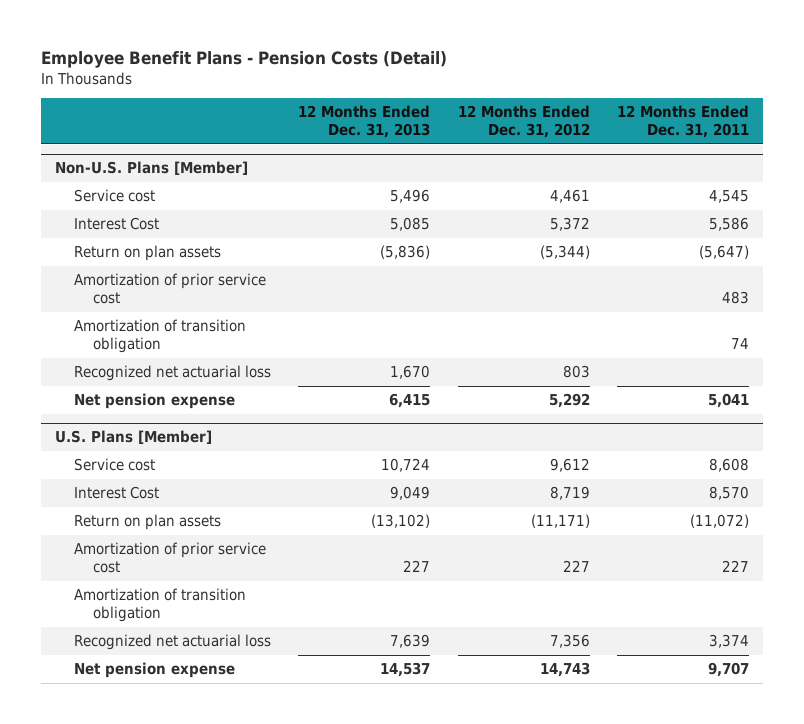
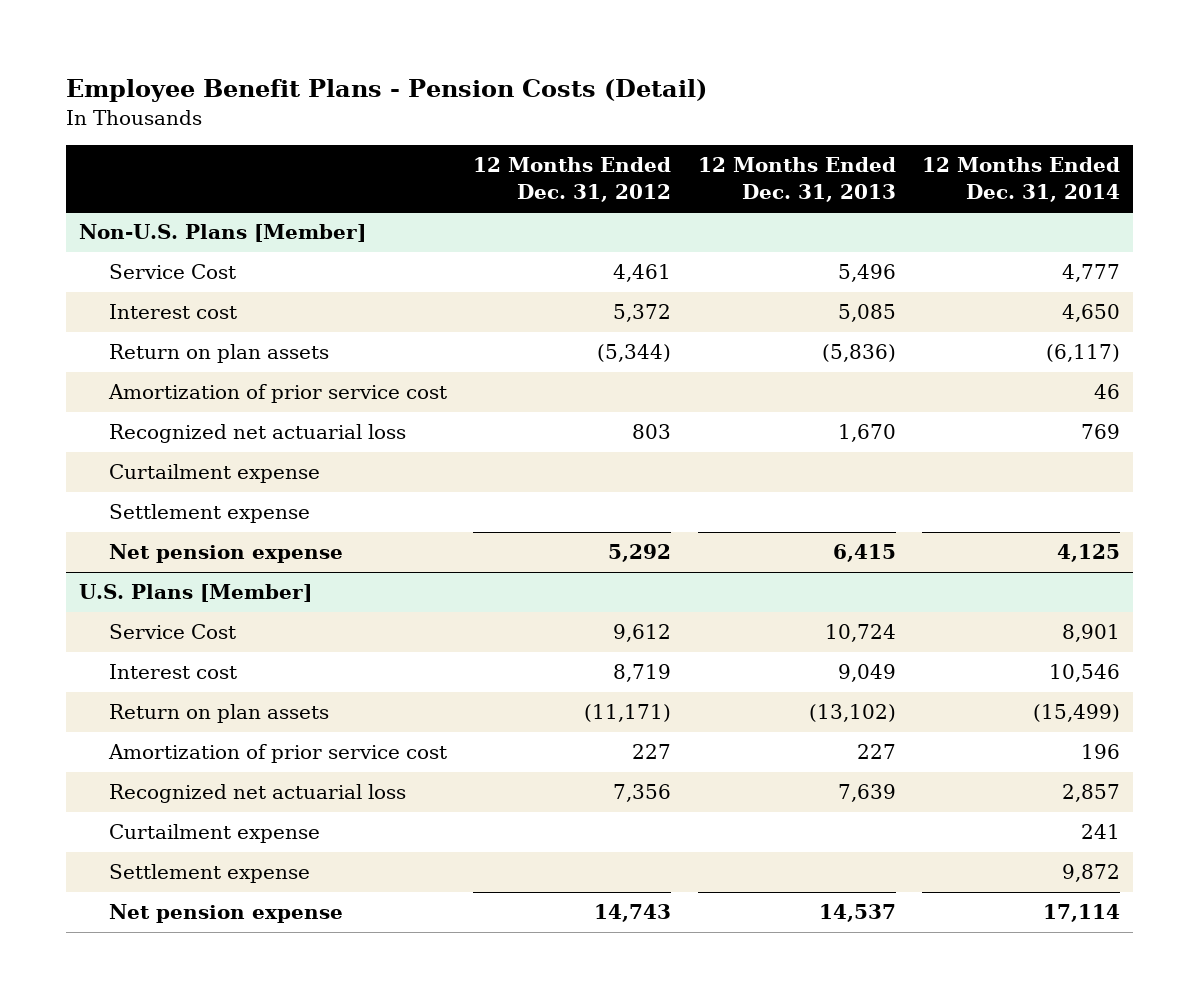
- | 12 Months Ended Dec. 31, 2013 | 12 Months Ended Dec. 31, 2012 | 12 Months Ended Dec. 31, 2011
+ | 12 Months Ended Dec. 31, 2012 | 12 Months Ended Dec. 31, 2013 | 12 Months Ended Dec. 31, 2014
@ Non-U.S. Plans [Member]
- Service cost | 5,496 | 4,461 | 4,545
- Interest Cost | 5,085 | 5,372 | 5,586
+ Service Cost | 4,461 | 5,496 | 4,777
+ Interest cost | 5,372 | 5,085 | 4,650
- Amortization of transition obligation | | | 74
+ Curtailment expense
+ Settlement expense
@ U.S. Plans [Member]
- Service cost | 10,724 | 9,612 | 8,608
- Interest Cost | 9,049 | 8,719 | 8,570
+ Service Cost | 9,612 | 10,724 | 8,901
+ Interest cost | 8,719 | 9,049 | 10,546
- Amortization of transition obligation
+ Curtailment expense | | | 241
+ Settlement expense | | | 9,872

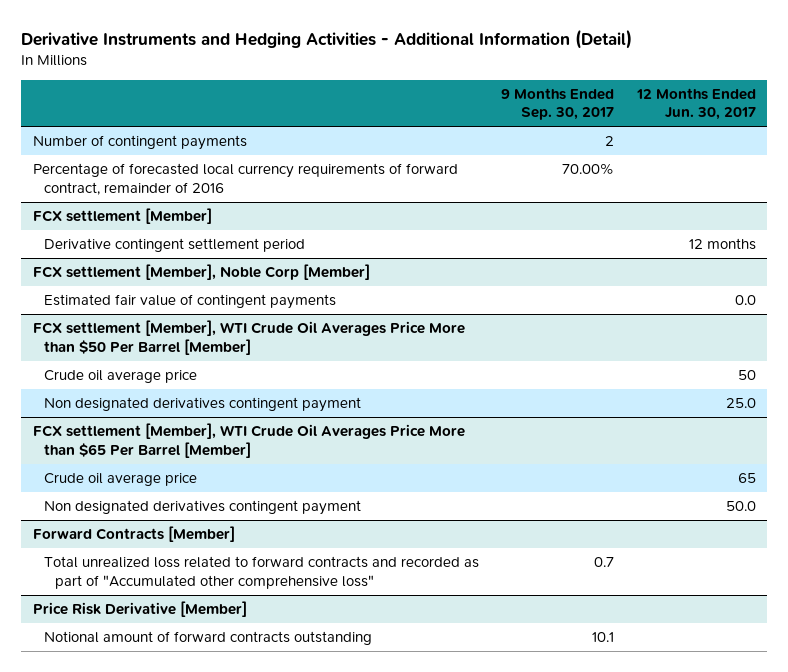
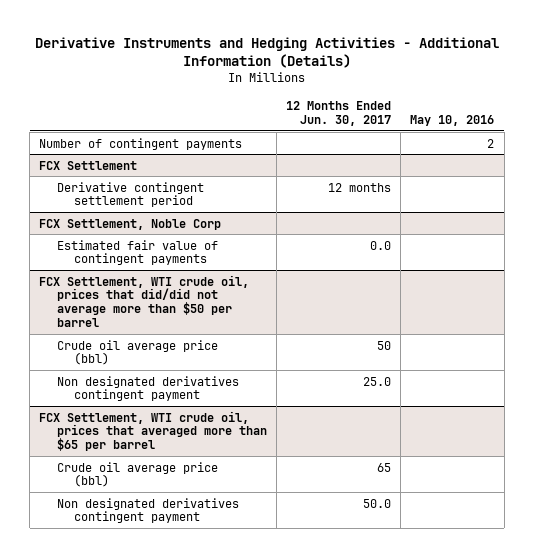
- Derivative Instruments and Hedging Activities - Additional Information (Detail)
+ Derivative Instruments and Hedging Activities - Additional Information (Details)
- | 9 Months Ended Sep. 30, 2017 | 12 Months Ended Jun. 30, 2017
+ | 12 Months Ended Jun. 30, 2017 | May 10, 2016
- Percentage of forecasted local currency requirements of forward contract, remainder of 2016 | 70.00% |
- FCX settlement [Member]
+ FCX Settlement
- FCX settlement [Member], Noble Corp [Member]
+ FCX Settlement, Noble Corp
- FCX settlement [Member], WTI Crude Oil Averages Price More than $50 Per Barrel [Member]
- Crude oil average price | | 50
+ FCX Settlement, WTI crude oil, prices that did/did not average more than $50 per barrel
+ Crude oil average price (bbl) | 50 |
- FCX settlement [Member], WTI Crude Oil Averages Price More than $65 Per Barrel [Member]
- Crude oil average price | | 65
+ FCX Settlement, WTI crude oil, prices that averaged more than $65 per barrel
+ Crude oil average price (bbl) | 65 |
- Forward Contracts [Member]
- Total unrealized loss related to forward contracts and recorded as part of "Accumulated other comprehensive loss" | 0.7 |
- Price Risk Derivative [Member]
- Notional amount of forward contracts outstanding | 10.1 |

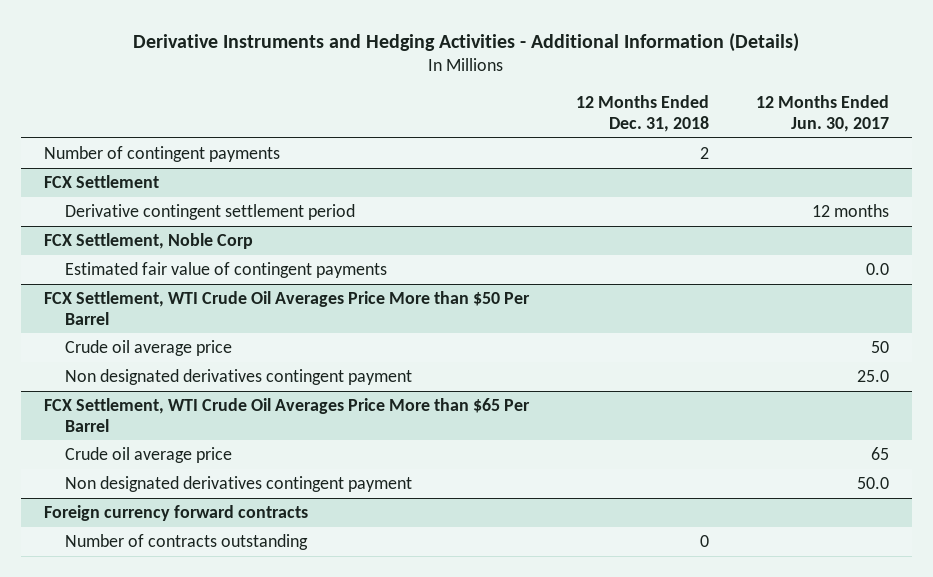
- | 12 Months Ended Jun. 30, 2017 | May 10, 2016
+ | 12 Months Ended Dec. 31, 2018 | 12 Months Ended Jun. 30, 2017
- FCX Settlement, WTI crude oil, prices that did/did not average more than $50 per barrel
- Crude oil average price (bbl) | 50 |
+ FCX Settlement, WTI Crude Oil Averages Price More than $50 Per Barrel
+ Crude oil average price | | 50
- FCX Settlement, WTI crude oil, prices that averaged more than $65 per barrel
- Crude oil average price (bbl) | 65 |
+ FCX Settlement, WTI Crude Oil Averages Price More than $65 Per Barrel
+ Crude oil average price | | 65
+ Foreign currency forward contracts
+ Number of contracts outstanding | 0 |

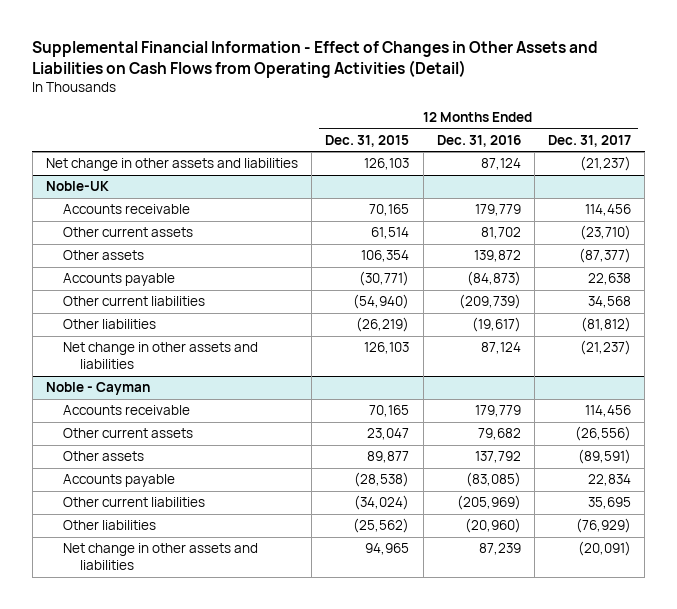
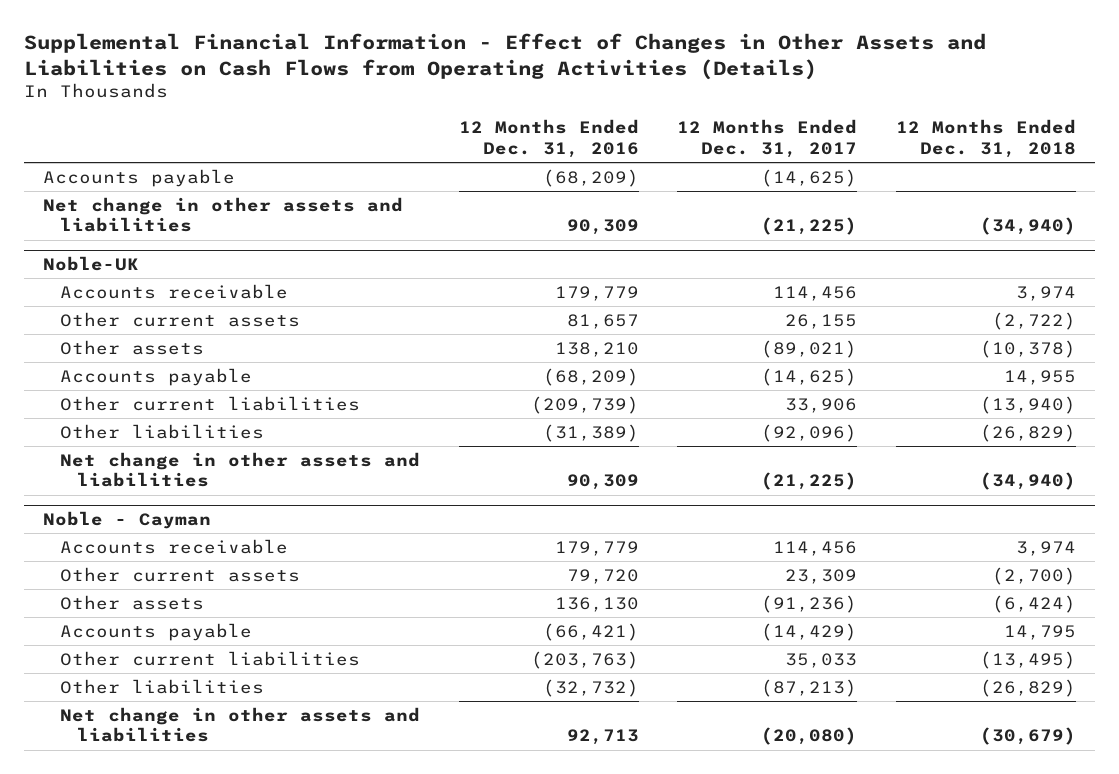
- Supplemental Financial Information - Effect of Changes in Other Assets and Liabilities on Cash Flows from Operating Activities (Detail)
+ Supplemental Financial Information - Effect of Changes in Other Assets and Liabilities on Cash Flows from Operating Activities (Details)
- | 12 Months Ended Dec. 31, 2015 | 12 Months Ended Dec. 31, 2016 | 12 Months Ended Dec. 31, 2017
+ | 12 Months Ended Dec. 31, 2016 | 12 Months Ended Dec. 31, 2017 | 12 Months Ended Dec. 31, 2018
- Net change in other assets and liabilities | 126,103 | 87,124 | (21,237)
+ Accounts payable | (68,209) | (14,625) |
+ Net change in other assets and liabilities | 90,309 | (21,225) | (34,940)
@ Noble-UK
- Other current assets | 61,514 | 81,702 | (23,710)
- Other assets | 106,354 | 139,872 | (87,377)
- Accounts payable | (30,771) | (84,873) | 22,638
- Other current liabilities | (54,940) | (209,739) | 34,568
- Other liabilities | (26,219) | (19,617) | (81,812)
- Net change in other assets and liabilities | 126,103 | 87,124 | (21,237)
+ Other current assets | 81,657 | 26,155 | (2,722)
+ Other assets | 138,210 | (89,021) | (10,378)
+ Accounts payable | (68,209) | (14,625) | 14,955
+ Other current liabilities | (209,739) | 33,906 | (13,940)
+ Other liabilities | (31,389) | (92,096) | (26,829)
+ Net change in other assets and liabilities | 90,309 | (21,225) | (34,940)
@ Noble - Cayman
- Other current assets | 23,047 | 79,682 | (26,556)
- Other assets | 89,877 | 137,792 | (89,591)
- Accounts payable | (28,538) | (83,085) | 22,834
- Other current liabilities | (34,024) | (205,969) | 35,695
- Other liabilities | (25,562) | (20,960) | (76,929)
- Net change in other assets and liabilities | 94,965 | 87,239 | (20,091)
+ Other current assets | 79,720 | 23,309 | (2,700)
+ Other assets | 136,130 | (91,236) | (6,424)
+ Accounts payable | (66,421) | (14,429) | 14,795
+ Other current liabilities | (203,763) | 35,033 | (13,495)
+ Other liabilities | (32,732) | (87,213) | (26,829)
+ Net change in other assets and liabilities | 92,713 | (20,080) | (30,679)

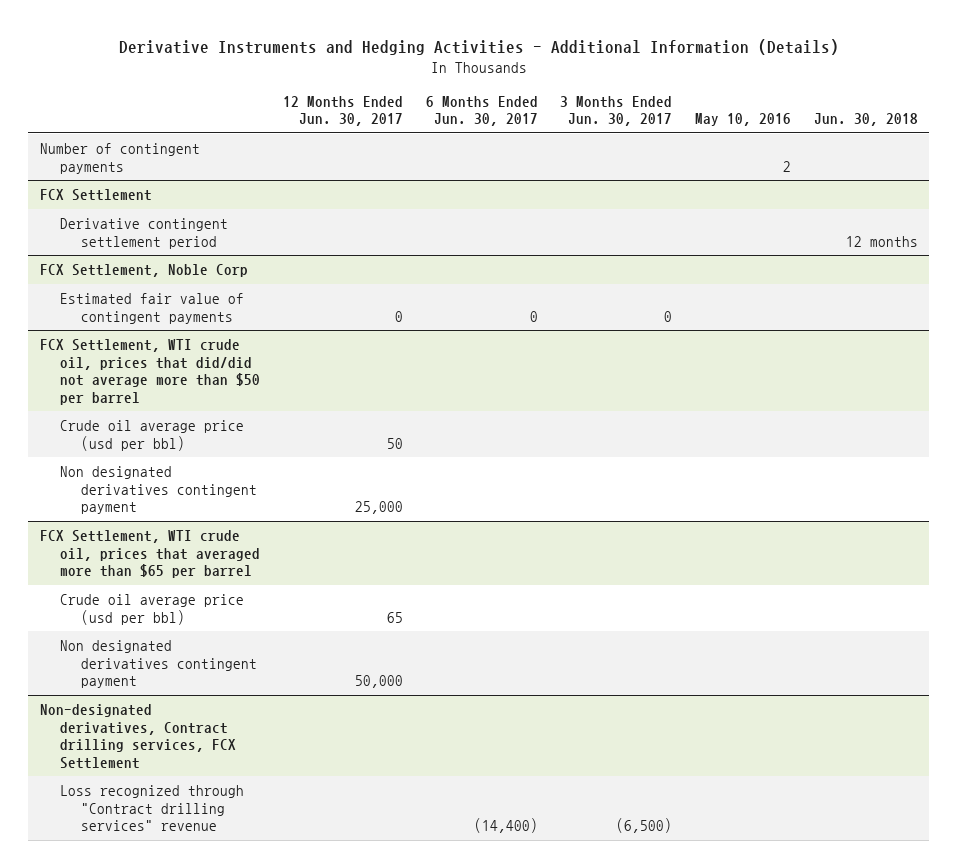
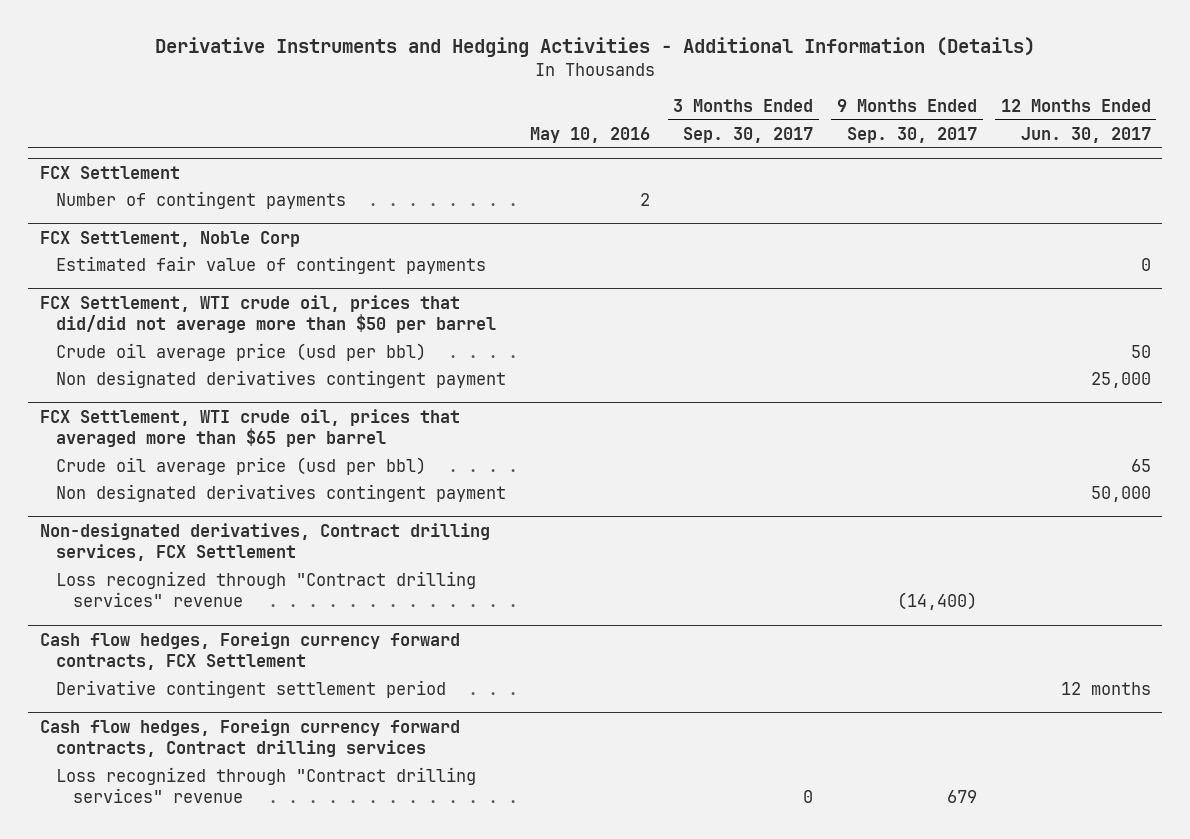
- | 12 Months Ended Jun. 30, 2017 | 6 Months Ended Jun. 30, 2017 | 3 Months Ended Jun. 30, 2017 | May 10, 2016 | Jun. 30, 2018
+ | May 10, 2016 | 3 Months Ended Sep. 30, 2017 | 9 Months Ended Sep. 30, 2017 | 12 Months Ended Jun. 30, 2017
- Number of contingent payments | | | | 2 |
@ FCX Settlement
- Derivative contingent settlement period | | | | | 12 months
+ Number of contingent payments | 2 | | |
+ Cash flow hedges, Foreign currency forward contracts, FCX Settlement
+ Derivative contingent settlement period | | | | 12 months
+ Cash flow hedges, Foreign currency forward contracts, Contract drilling services
+ Loss recognized through "Contract drilling services" revenue | | 0 | 679 |

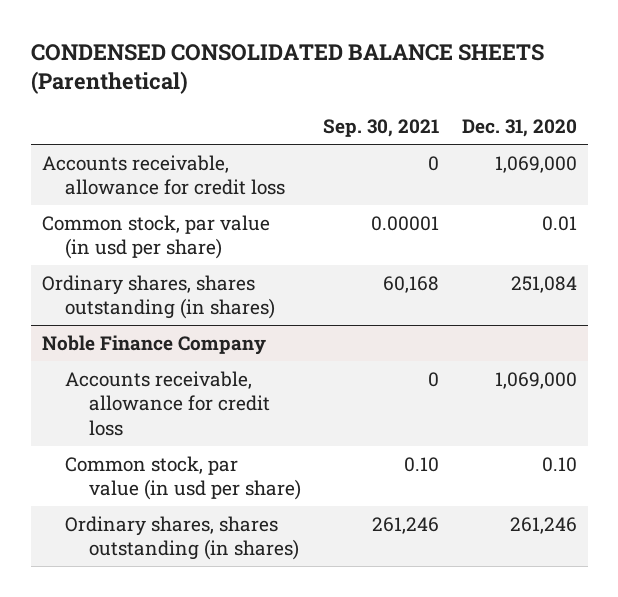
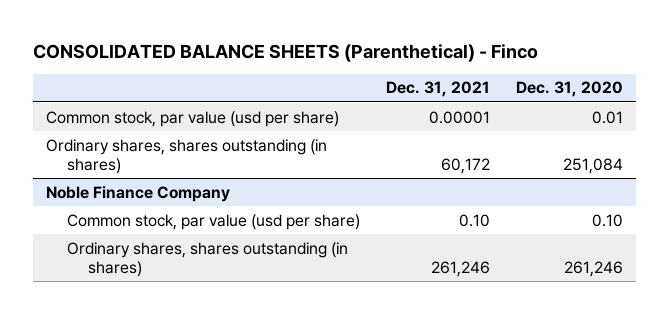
- CONDENSED CONSOLIDATED BALANCE SHEETS (Parenthetical)
+ CONSOLIDATED BALANCE SHEETS (Parenthetical) - Finco
- | Sep. 30, 2021 | Dec. 31, 2020
+ | Dec. 31, 2021 | Dec. 31, 2020
- Accounts receivable, allowance for credit loss | 0 | 1,069,000
- Common stock, par value (in usd per share) | 0.00001 | 0.01
+ Common stock, par value (usd per share) | 0.00001 | 0.01
@ Noble Finance Company
- Accounts receivable, allowance for credit loss | 0 | 1,069,000
- Common stock, par value (in usd per share) | 0.10 | 0.10
+ Common stock, par value (usd per share) | 0.10 | 0.10

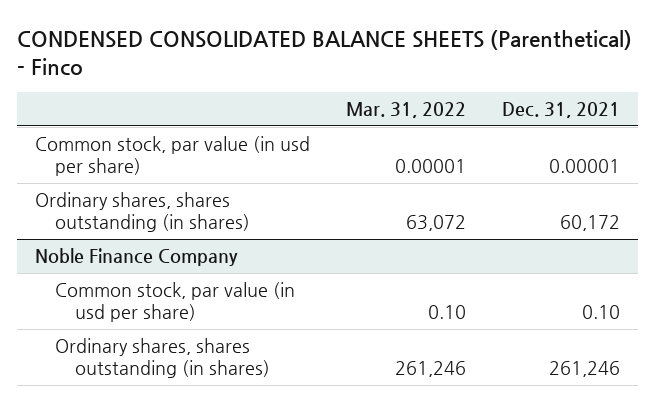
- CONSOLIDATED BALANCE SHEETS (Parenthetical) - Finco
+ CONDENSED CONSOLIDATED BALANCE SHEETS (Parenthetical) - Finco
- | Dec. 31, 2021 | Dec. 31, 2020
+ | Mar. 31, 2022 | Dec. 31, 2021
- Common stock, par value (usd per share) | 0.00001 | 0.01
+ Common stock, par value (in usd per share) | 0.00001 | 0.00001
@ Noble Finance Company
- Common stock, par value (usd per share) | 0.10 | 0.10
+ Common stock, par value (in usd per share) | 0.10 | 0.10

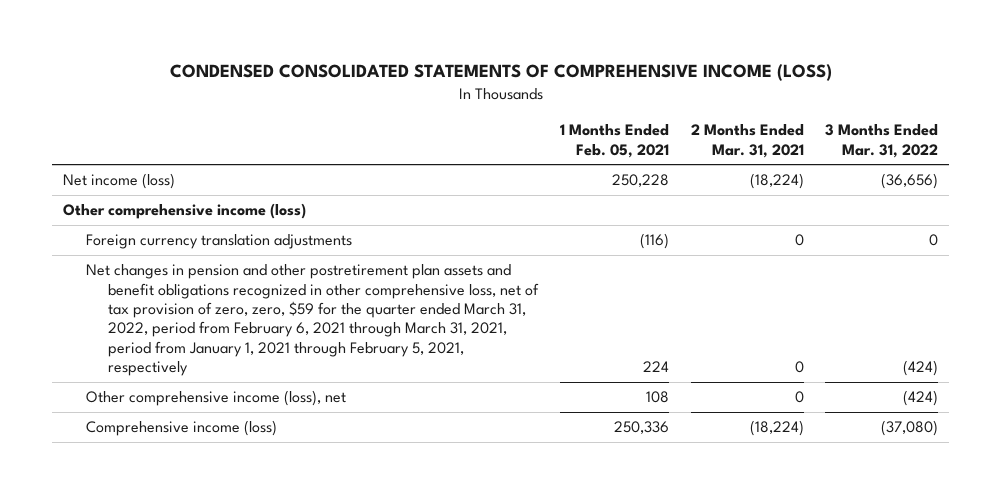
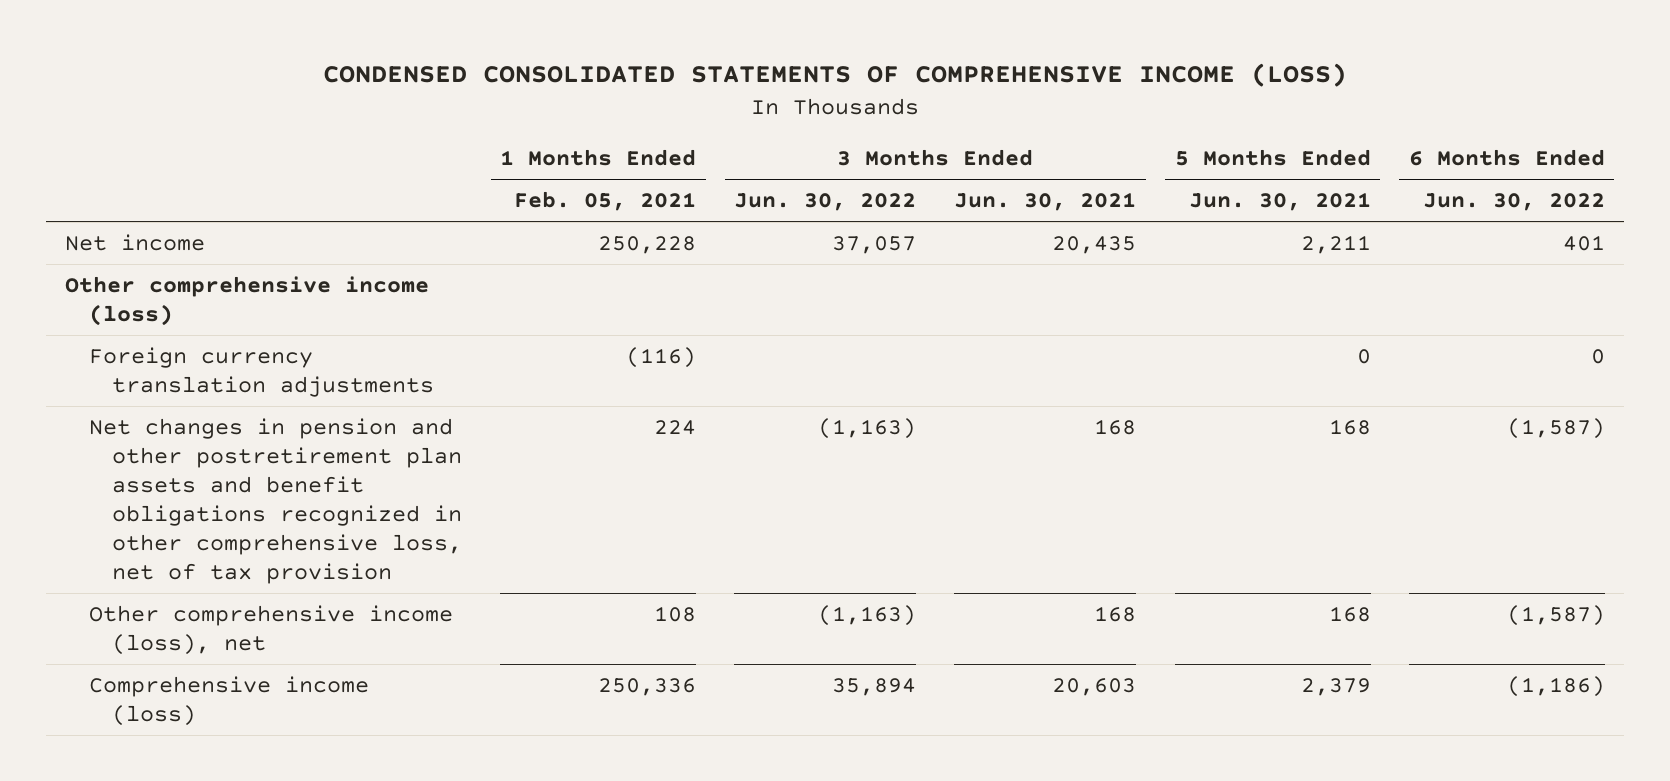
- | 1 Months Ended Feb. 05, 2021 | 2 Months Ended Mar. 31, 2021 | 3 Months Ended Mar. 31, 2022
+ | 1 Months Ended Feb. 05, 2021 | 3 Months Ended Jun. 30, 2022 | 3 Months Ended Jun. 30, 2021 | 5 Months Ended Jun. 30, 2021 | 6 Months Ended Jun. 30, 2022
- Net income (loss) | 250,228 | (18,224) | (36,656)
+ Net income | 250,228 | 37,057 | 20,435 | 2,211 | 401
- Net changes in pension and other postretirement plan assets and benefit obligations recognized in other comprehensive loss, net of tax provision of zero, zero, $59 for the quarter ended March 31, 2022, period from February 6, 2021 through March 31, 2021, period from January 1, 2021 through February 5, 2021, respectively | 224 | 0 | (424)
+ Net changes in pension and other postretirement plan assets and benefit obligations recognized in other comprehensive loss, net of tax provision | 224 | (1,163) | 168 | 168 | (1,587)

